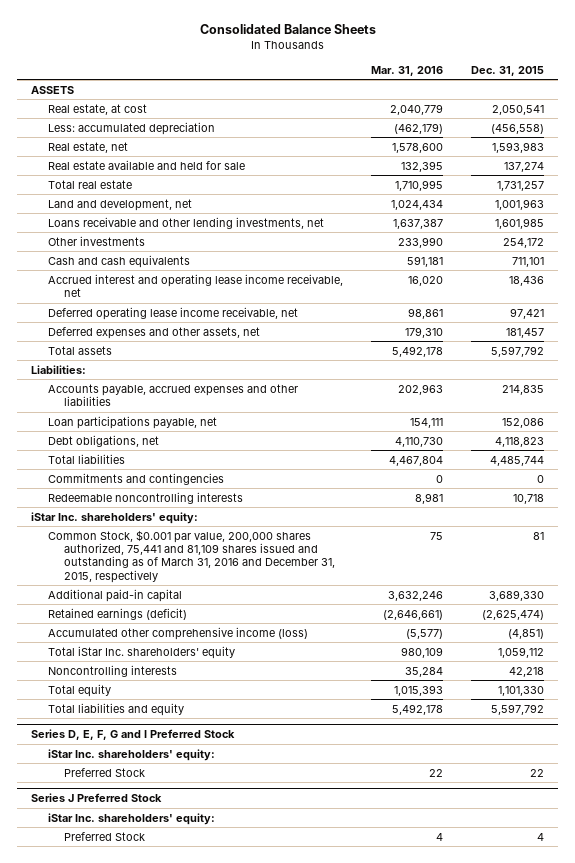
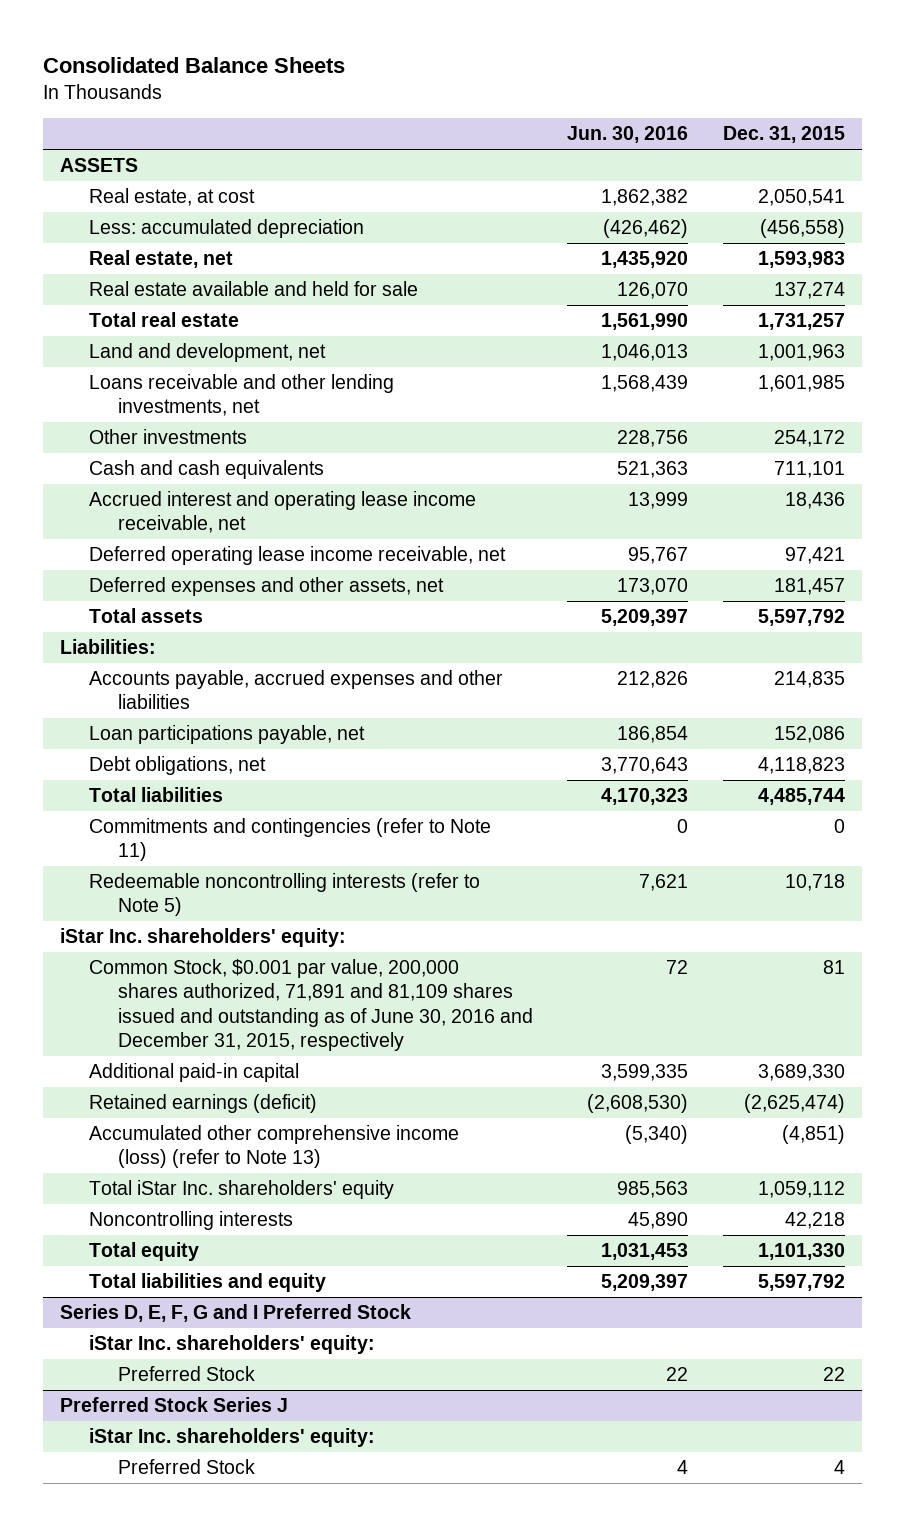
- | Mar. 31, 2016 | Dec. 31, 2015
+ | Jun. 30, 2016 | Dec. 31, 2015
- Commitments and contingencies | 0 | 0
- Redeemable noncontrolling interests | 8,981 | 10,718
+ Commitments and contingencies (refer to Note 11) | 0 | 0
+ Redeemable noncontrolling interests (refer to Note 5) | 7,621 | 10,718
- Common Stock, $0.001 par value, 200,000 shares authorized, 75,441 and 81,109 shares issued and outstanding as of March 31, 2016 and December 31, 2015, respectively | 75 | 81
+ Common Stock, $0.001 par value, 200,000 shares authorized, 71,891 and 81,109 shares issued and outstanding as of June 30, 2016 and December 31, 2015, respectively | 72 | 81
- Accumulated other comprehensive income (loss) | (5,577) | (4,851)
+ Accumulated other comprehensive income (loss) (refer to Note 13) | (5,340) | (4,851)
- Series J Preferred Stock
+ Preferred Stock Series J

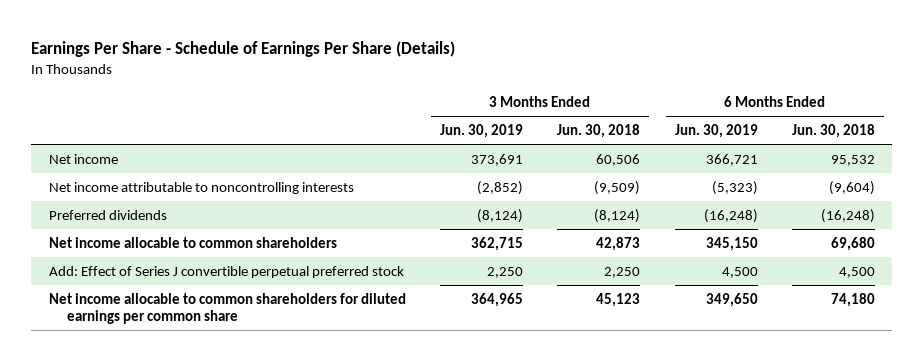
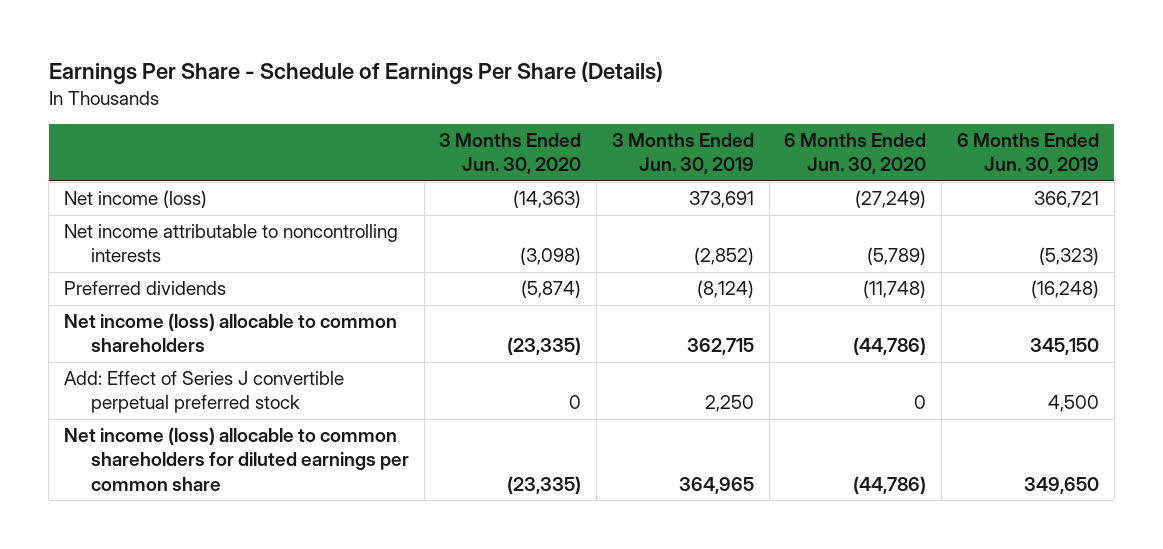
- | 3 Months Ended Jun. 30, 2019 | 3 Months Ended Jun. 30, 2018 | 6 Months Ended Jun. 30, 2019 | 6 Months Ended Jun. 30, 2018
+ | 3 Months Ended Jun. 30, 2020 | 3 Months Ended Jun. 30, 2019 | 6 Months Ended Jun. 30, 2020 | 6 Months Ended Jun. 30, 2019
- Net income | 373,691 | 60,506 | 366,721 | 95,532
+ Net income (loss) | (14,363) | 373,691 | (27,249) | 366,721
- Net income allocable to common shareholders | 362,715 | 42,873 | 345,150 | 69,680
+ Net income (loss) allocable to common shareholders | (23,335) | 362,715 | (44,786) | 345,150
- Net income allocable to common shareholders for diluted earnings per common share | 364,965 | 45,123 | 349,650 | 74,180
+ Net income (loss) allocable to common shareholders for diluted earnings per common share | (23,335) | 364,965 | (44,786) | 349,650

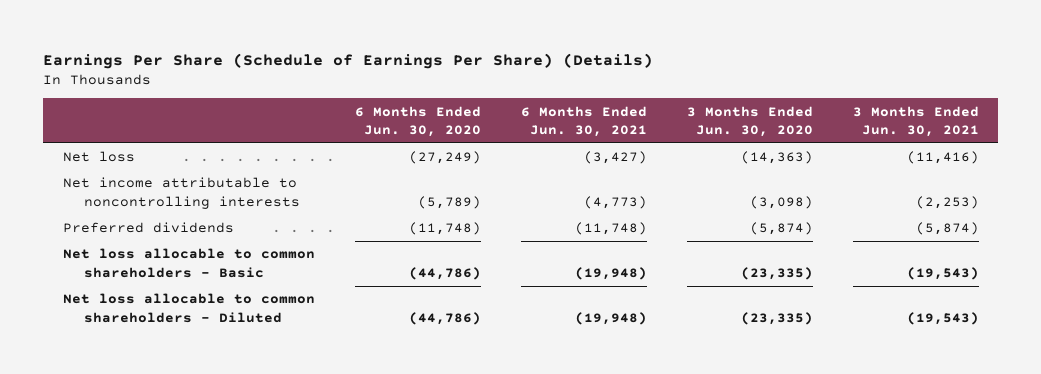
- Earnings Per Share - Schedule of Earnings Per Share (Details)
+ Earnings Per Share (Schedule of Earnings Per Share) (Details)
- | 3 Months Ended Jun. 30, 2020 | 3 Months Ended Jun. 30, 2019 | 6 Months Ended Jun. 30, 2020 | 6 Months Ended Jun. 30, 2019
+ | 6 Months Ended Jun. 30, 2020 | 6 Months Ended Jun. 30, 2021 | 3 Months Ended Jun. 30, 2020 | 3 Months Ended Jun. 30, 2021
- Net income (loss) | (14,363) | 373,691 | (27,249) | 366,721
+ Net loss | (27,249) | (3,427) | (14,363) | (11,416)
- Net income (loss) allocable to common shareholders | (23,335) | 362,715 | (44,786) | 345,150
- Add: Effect of Series J convertible perpetual preferred stock | 0 | 2,250 | 0 | 4,500
- Net income (loss) allocable to common shareholders for diluted earnings per common share | (23,335) | 364,965 | (44,786) | 349,650
+ Net loss allocable to common shareholders - Basic | (44,786) | (19,948) | (23,335) | (19,543)
+ Net loss allocable to common shareholders - Diluted | (44,786) | (19,948) | (23,335) | (19,543)

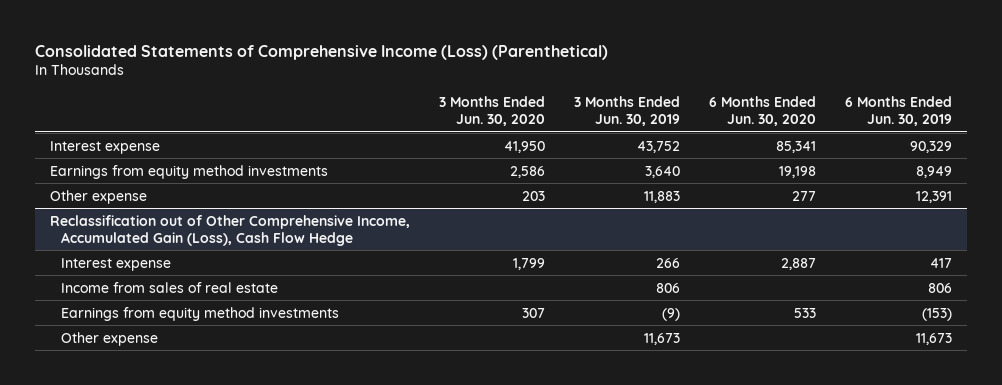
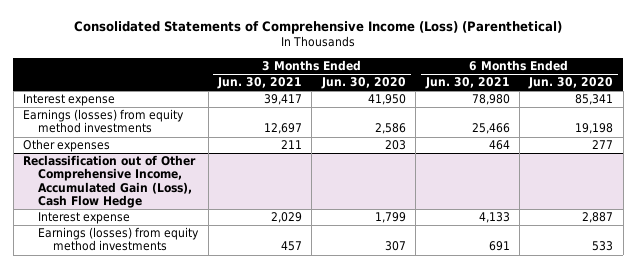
- | 3 Months Ended Jun. 30, 2020 | 3 Months Ended Jun. 30, 2019 | 6 Months Ended Jun. 30, 2020 | 6 Months Ended Jun. 30, 2019
+ | 3 Months Ended Jun. 30, 2021 | 3 Months Ended Jun. 30, 2020 | 6 Months Ended Jun. 30, 2021 | 6 Months Ended Jun. 30, 2020
- Earnings from equity method investments | 2,586 | 3,640 | 19,198 | 8,949
- Other expense | 203 | 11,883 | 277 | 12,391
+ Earnings (losses) from equity method investments | 12,697 | 2,586 | 25,466 | 19,198
+ Other expenses | 211 | 203 | 464 | 277
@ Reclassification out of Other Comprehensive Income, Accumulated Gain (Loss), Cash Flow Hedge
- Income from sales of real estate | | 806 | | 806
- Earnings from equity method investments | 307 | (9) | 533 | (153)
- Other expense | | 11,673 | | 11,673
+ Earnings (losses) from equity method investments | 457 | 307 | 691 | 533

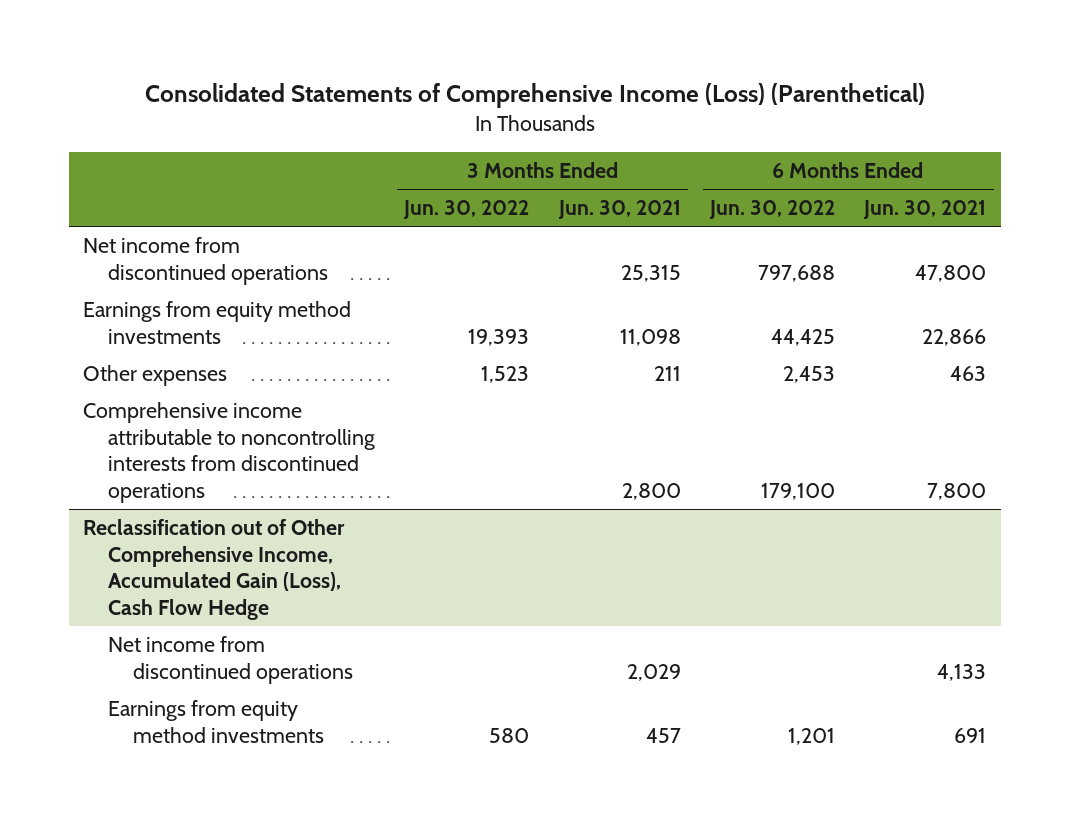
- | 3 Months Ended Jun. 30, 2021 | 3 Months Ended Jun. 30, 2020 | 6 Months Ended Jun. 30, 2021 | 6 Months Ended Jun. 30, 2020
+ | 3 Months Ended Jun. 30, 2022 | 3 Months Ended Jun. 30, 2021 | 6 Months Ended Jun. 30, 2022 | 6 Months Ended Jun. 30, 2021
- Interest expense | 39,417 | 41,950 | 78,980 | 85,341
- Earnings (losses) from equity method investments | 12,697 | 2,586 | 25,466 | 19,198
- Other expenses | 211 | 203 | 464 | 277
+ Net income from discontinued operations | | 25,315 | 797,688 | 47,800
+ Earnings from equity method investments | 19,393 | 11,098 | 44,425 | 22,866
+ Other expenses | 1,523 | 211 | 2,453 | 463
+ Comprehensive income attributable to noncontrolling interests from discontinued operations | | 2,800 | 179,100 | 7,800
@ Reclassification out of Other Comprehensive Income, Accumulated Gain (Loss), Cash Flow Hedge
- Interest expense | 2,029 | 1,799 | 4,133 | 2,887
- Earnings (losses) from equity method investments | 457 | 307 | 691 | 533
+ Net income from discontinued operations | | 2,029 | | 4,133
+ Earnings from equity method investments | 580 | 457 | 1,201 | 691

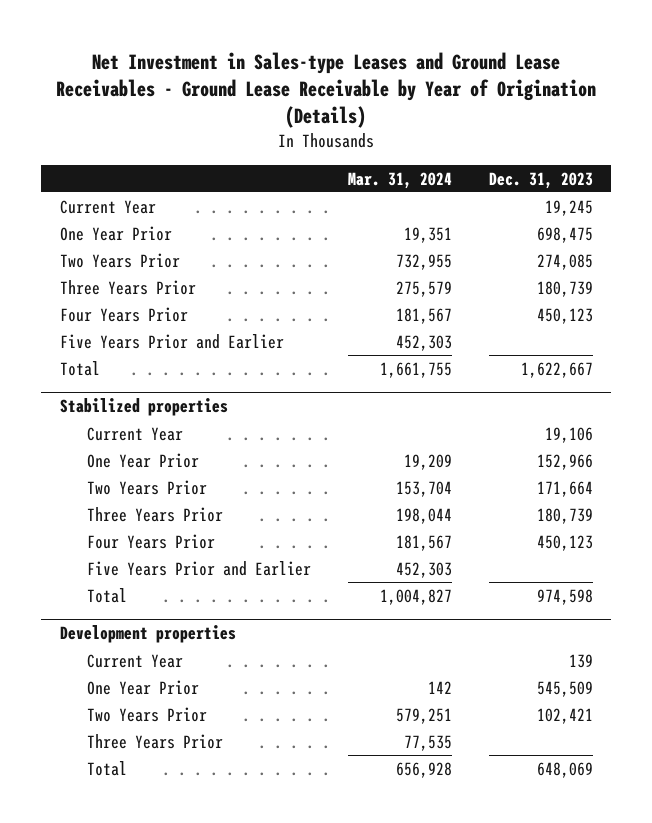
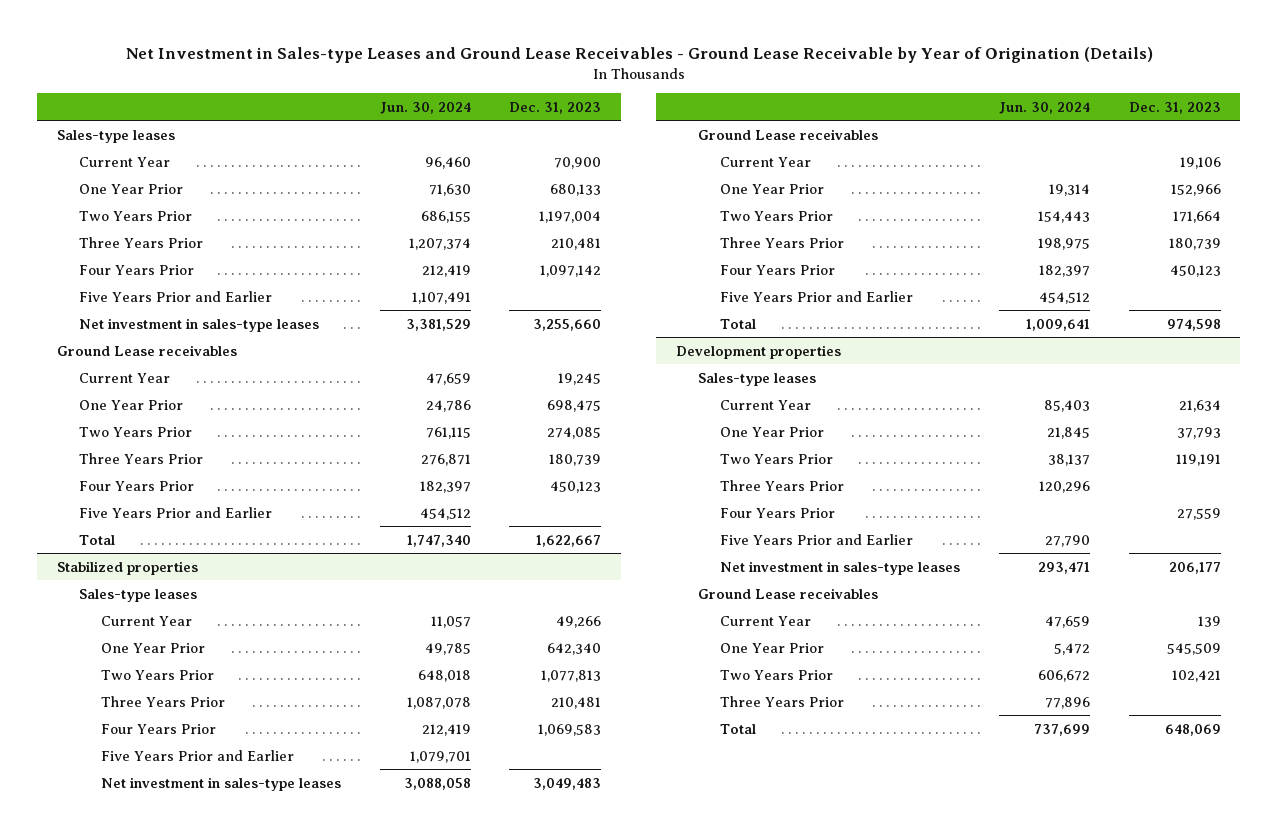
- | Mar. 31, 2024 | Dec. 31, 2023
+ | Jun. 30, 2024 | Dec. 31, 2023
+ Sales-type leases
+ Current Year | 96,460 | 70,900
+ One Year Prior | 71,630 | 680,133
+ Two Years Prior | 686,155 | 1,197,004
+ Three Years Prior | 1,207,374 | 210,481
+ Four Years Prior | 212,419 | 1,097,142
+ Five Years Prior and Earlier | 1,107,491 |
+ Net investment in sales-type leases | 3,381,529 | 3,255,660
+ Ground Lease receivables
@ Stabilized properties
+ Sales-type leases
+ Current Year | 11,057 | 49,266
+ One Year Prior | 49,785 | 642,340
+ Two Years Prior | 648,018 | 1,077,813
+ Three Years Prior | 1,087,078 | 210,481
+ Four Years Prior | 212,419 | 1,069,583
+ Five Years Prior and Earlier | 1,079,701 |
+ Net investment in sales-type leases | 3,088,058 | 3,049,483
+ Ground Lease receivables
@ Development properties
+ Sales-type leases
+ Current Year | 85,403 | 21,634
+ One Year Prior | 21,845 | 37,793
+ Two Years Prior | 38,137 | 119,191
+ Three Years Prior | 120,296 |
+ Four Years Prior | | 27,559
+ Five Years Prior and Earlier | 27,790 |
+ Net investment in sales-type leases | 293,471 | 206,177
+ Ground Lease receivables

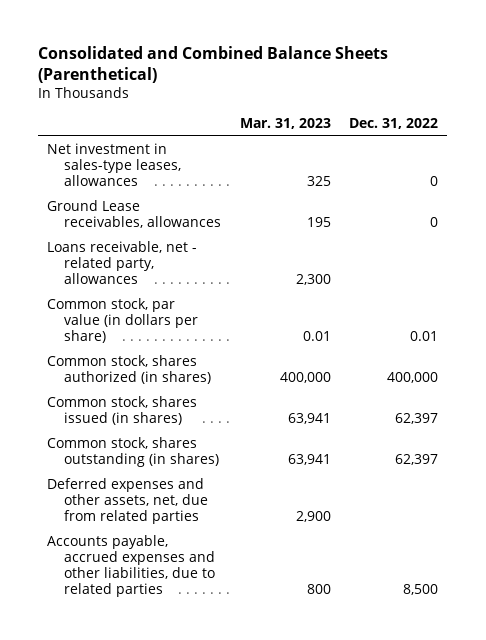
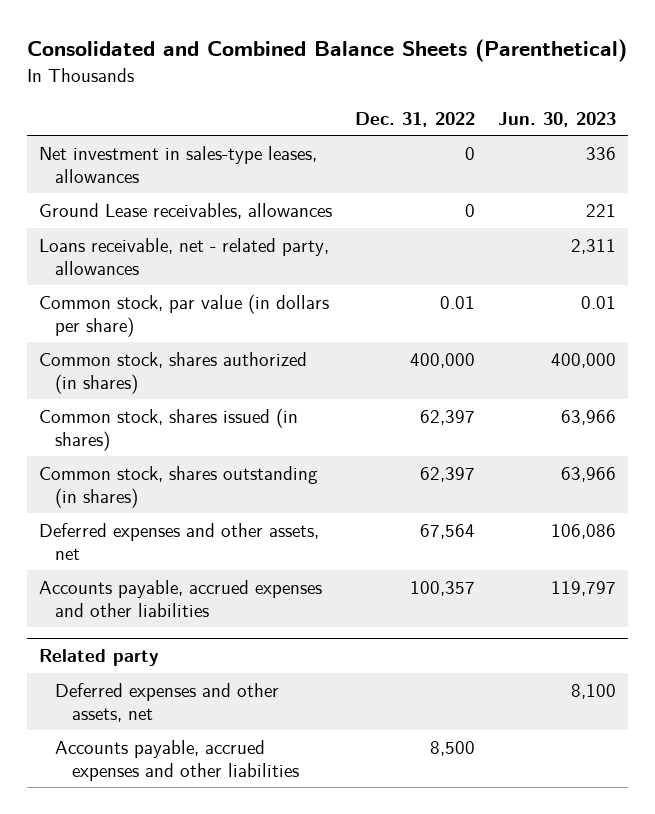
- | Mar. 31, 2023 | Dec. 31, 2022
+ | Dec. 31, 2022 | Jun. 30, 2023
- Deferred expenses and other assets, net, due from related parties | 2,900 |
- Accounts payable, accrued expenses and other liabilities, due to related parties | 800 | 8,500
+ Deferred expenses and other assets, net | 67,564 | 106,086
+ Accounts payable, accrued expenses and other liabilities | 100,357 | 119,797
+ Related party
+ Deferred expenses and other assets, net | | 8,100
+ Accounts payable, accrued expenses and other liabilities | 8,500 |

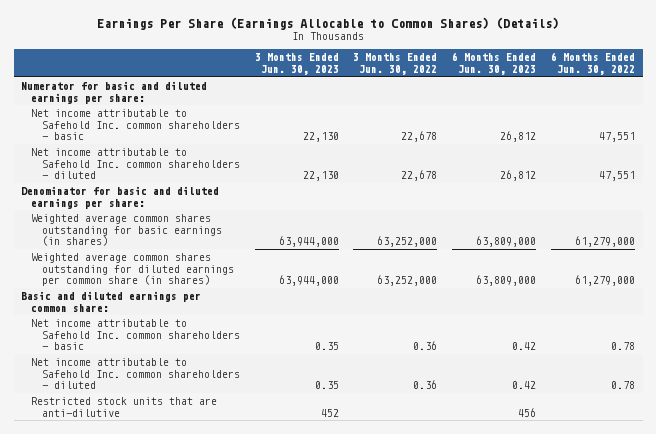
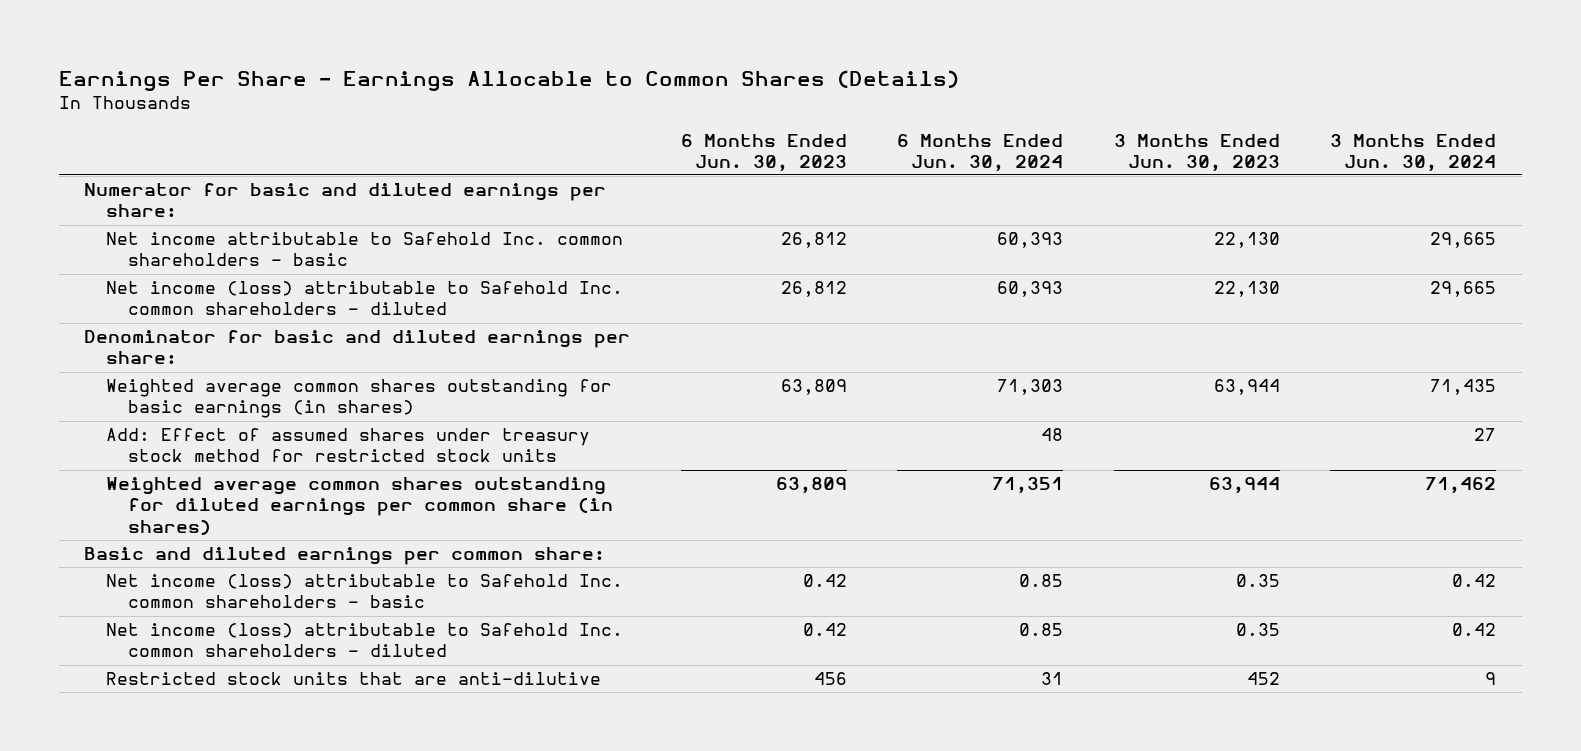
- Earnings Per Share (Earnings Allocable to Common Shares) (Details)
+ Earnings Per Share - Earnings Allocable to Common Shares (Details)
- | 3 Months Ended Jun. 30, 2023 | 3 Months Ended Jun. 30, 2022 | 6 Months Ended Jun. 30, 2023 | 6 Months Ended Jun. 30, 2022
+ | 6 Months Ended Jun. 30, 2023 | 6 Months Ended Jun. 30, 2024 | 3 Months Ended Jun. 30, 2023 | 3 Months Ended Jun. 30, 2024
- Net income attributable to Safehold Inc. common shareholders - diluted | 22,130 | 22,678 | 26,812 | 47,551
+ Net income (loss) attributable to Safehold Inc. common shareholders - diluted | 26,812 | 60,393 | 22,130 | 29,665
- Weighted average common shares outstanding for basic earnings (in shares) | 63,944,000 | 63,252,000 | 63,809,000 | 61,279,000
- Weighted average common shares outstanding for diluted earnings per common share (in shares) | 63,944,000 | 63,252,000 | 63,809,000 | 61,279,000
+ Weighted average common shares outstanding for basic earnings (in shares) | 63,809 | 71,303 | 63,944 | 71,435
+ Add: Effect of assumed shares under treasury stock method for restricted stock units | | 48 | | 27
+ Weighted average common shares outstanding for diluted earnings per common share (in shares) | 63,809 | 71,351 | 63,944 | 71,462
- Net income attributable to Safehold Inc. common shareholders - basic | 0.35 | 0.36 | 0.42 | 0.78
- Net income attributable to Safehold Inc. common shareholders - diluted | 0.35 | 0.36 | 0.42 | 0.78
+ Net income (loss) attributable to Safehold Inc. common shareholders - basic | 0.42 | 0.85 | 0.35 | 0.42
+ Net income (loss) attributable to Safehold Inc. common shareholders - diluted | 0.42 | 0.85 | 0.35 | 0.42

